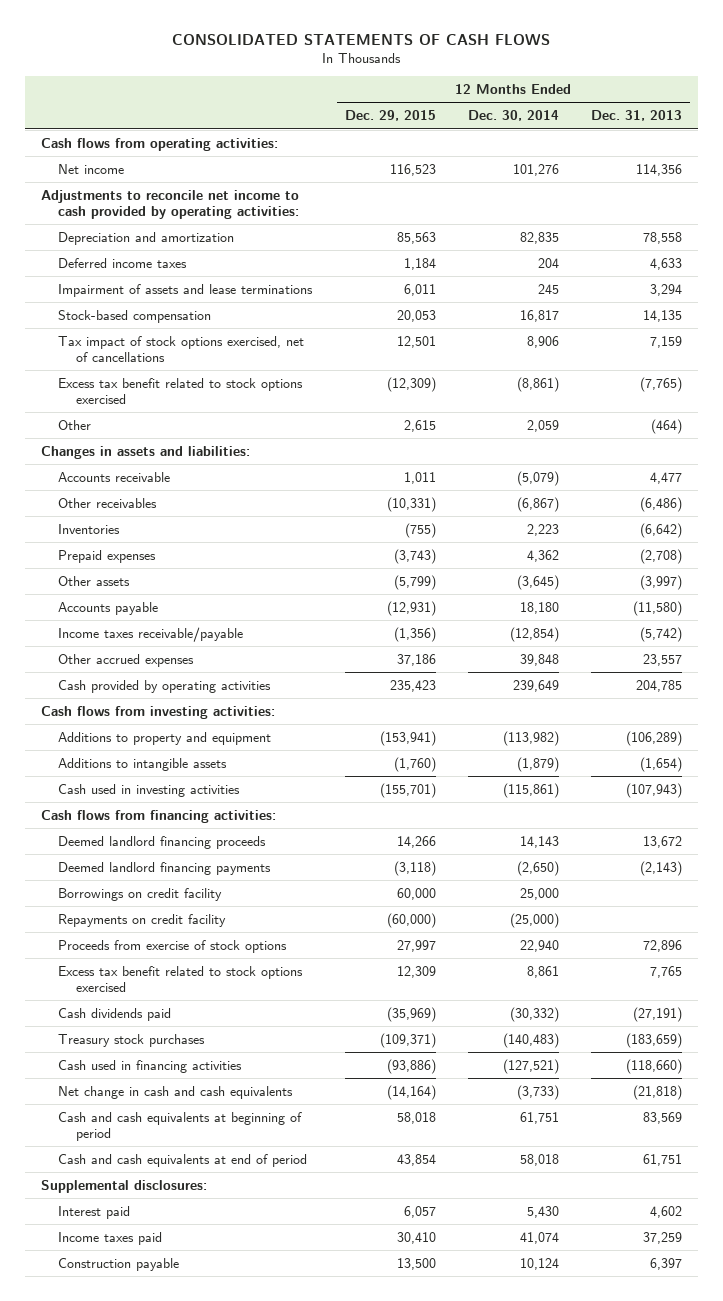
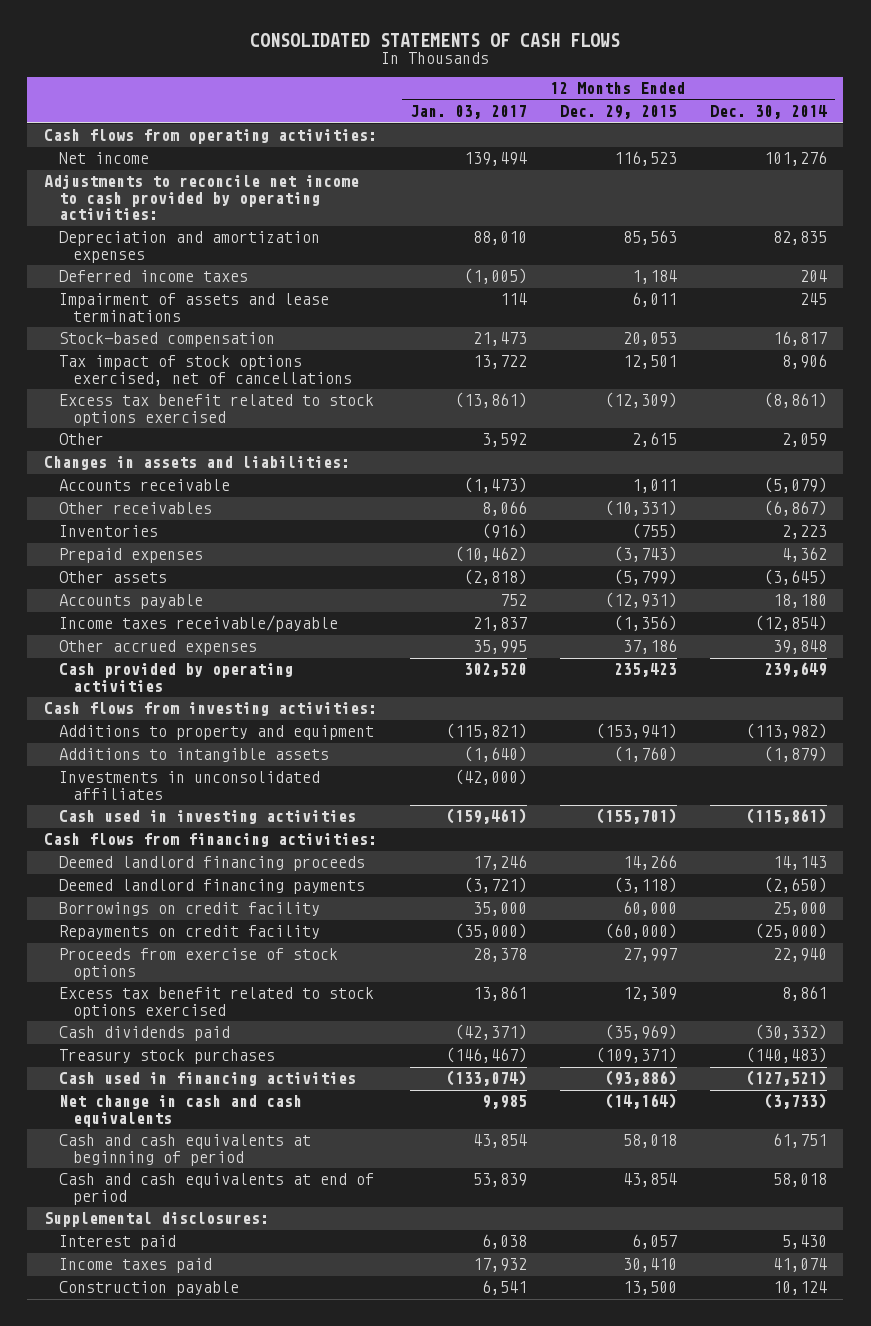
- | 12 Months Ended Dec. 29, 2015 | 12 Months Ended Dec. 30, 2014 | 12 Months Ended Dec. 31, 2013
+ | 12 Months Ended Jan. 03, 2017 | 12 Months Ended Dec. 29, 2015 | 12 Months Ended Dec. 30, 2014
- Depreciation and amortization | 85,563 | 82,835 | 78,558
+ Depreciation and amortization expenses | 88,010 | 85,563 | 82,835
+ Investments in unconsolidated affiliates | (42,000) | |

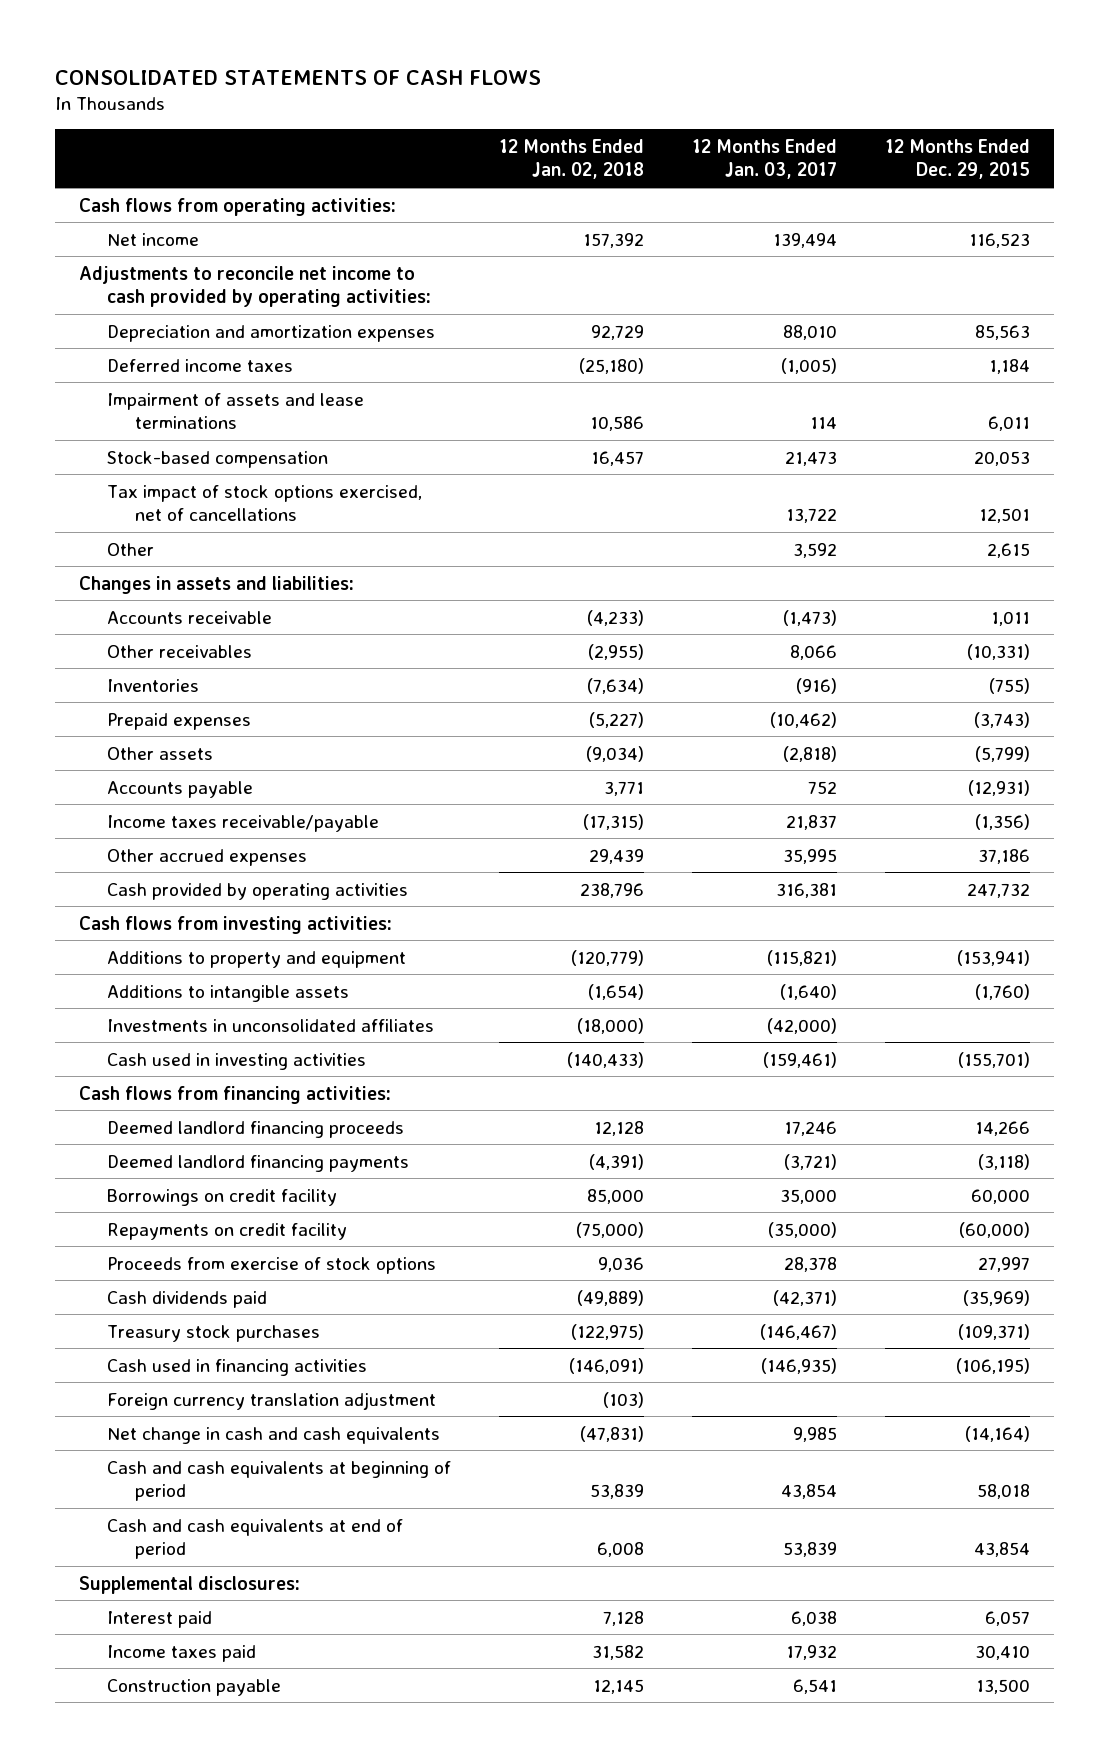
- | 12 Months Ended Jan. 03, 2017 | 12 Months Ended Dec. 29, 2015 | 12 Months Ended Dec. 30, 2014
+ | 12 Months Ended Jan. 02, 2018 | 12 Months Ended Jan. 03, 2017 | 12 Months Ended Dec. 29, 2015
- Excess tax benefit related to stock options exercised | (13,861) | (12,309) | (8,861)
- Cash provided by operating activities | 302,520 | 235,423 | 239,649
+ Cash provided by operating activities | 238,796 | 316,381 | 247,732
- Excess tax benefit related to stock options exercised | 13,861 | 12,309 | 8,861
- Cash used in financing activities | (133,074) | (93,886) | (127,521)
+ Cash used in financing activities | (146,091) | (146,935) | (106,195)
+ Foreign currency translation adjustment | (103) | |

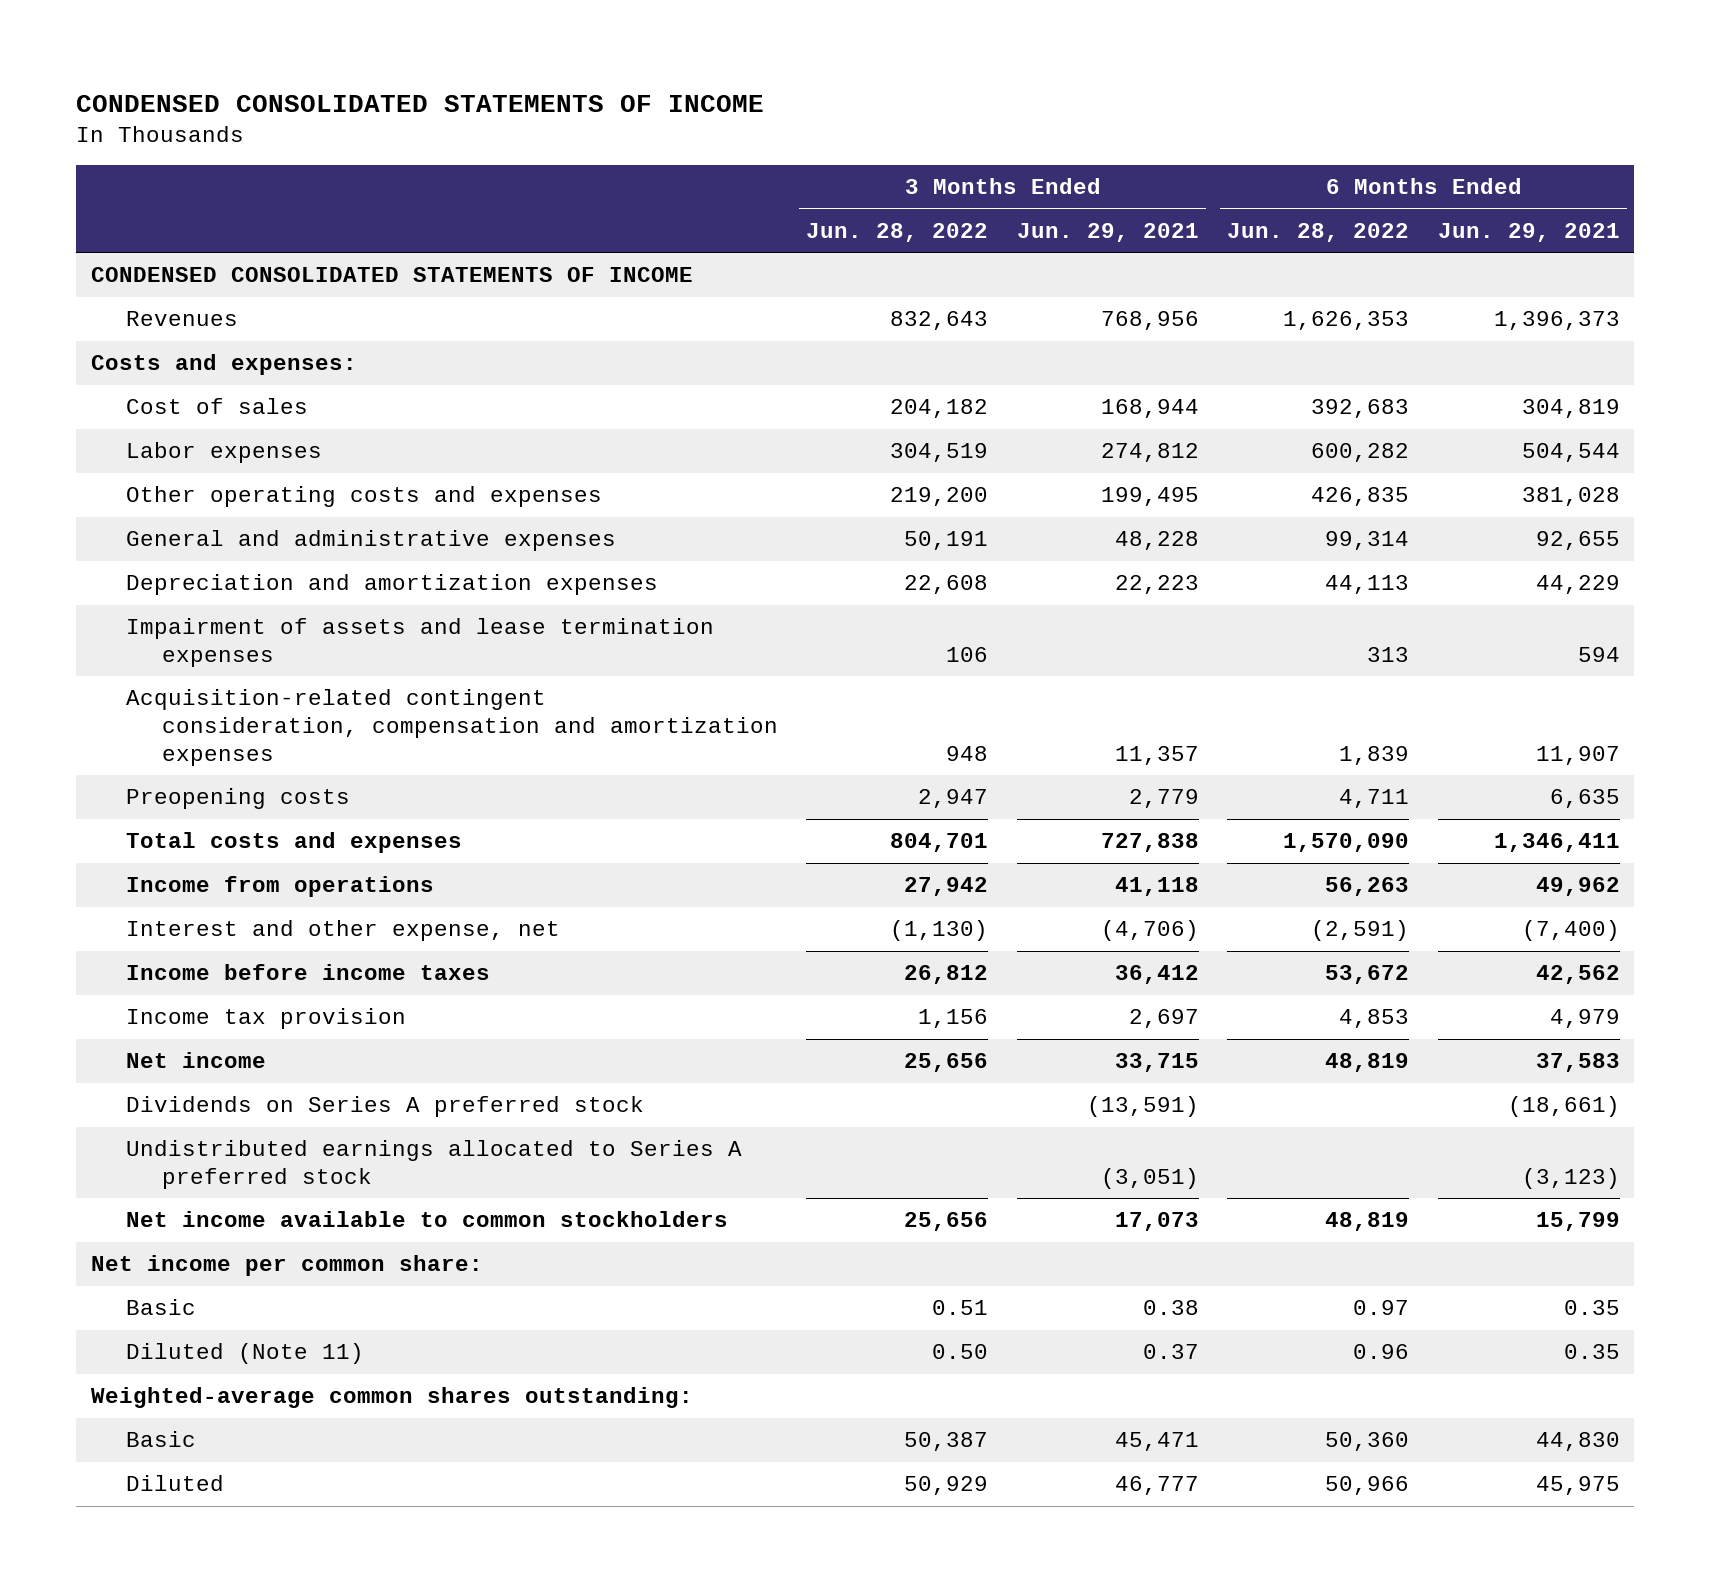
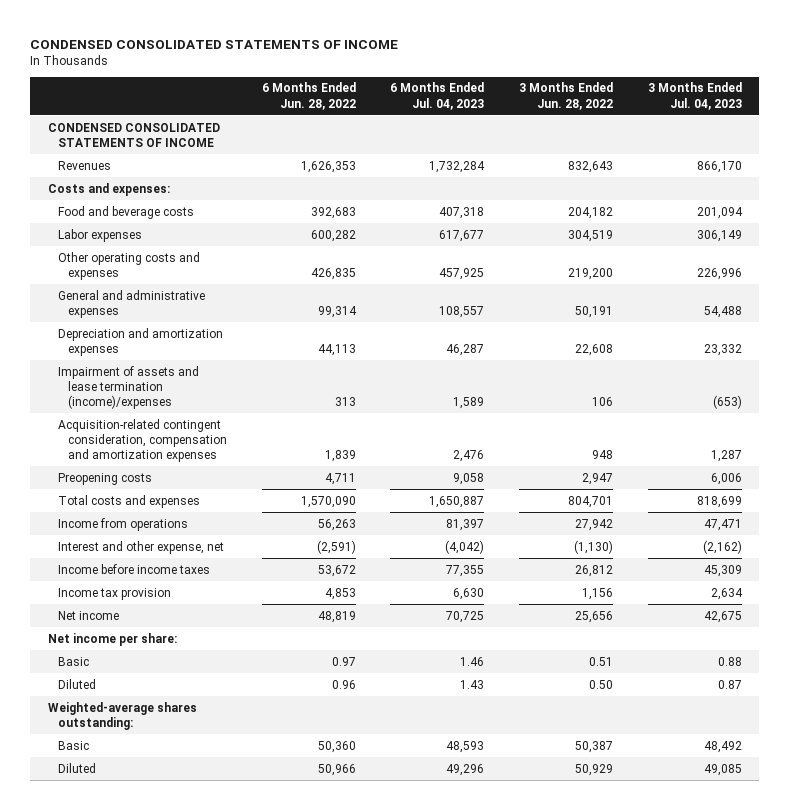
- | 3 Months Ended Jun. 28, 2022 | 3 Months Ended Jun. 29, 2021 | 6 Months Ended Jun. 28, 2022 | 6 Months Ended Jun. 29, 2021
+ | 6 Months Ended Jun. 28, 2022 | 6 Months Ended Jul. 04, 2023 | 3 Months Ended Jun. 28, 2022 | 3 Months Ended Jul. 04, 2023
- Cost of sales | 204,182 | 168,944 | 392,683 | 304,819
+ Food and beverage costs | 392,683 | 407,318 | 204,182 | 201,094
- Impairment of assets and lease termination expenses | 106 | | 313 | 594
+ Impairment of assets and lease termination (income)/expenses | 313 | 1,589 | 106 | (653)
- Dividends on Series A preferred stock | | (13,591) | | (18,661)
- Undistributed earnings allocated to Series A preferred stock | | (3,051) | | (3,123)
- Net income available to common stockholders | 25,656 | 17,073 | 48,819 | 15,799
- Net income per common share:
+ Net income per share:
- Diluted (Note 11) | 0.50 | 0.37 | 0.96 | 0.35
- Weighted-average common shares outstanding:
+ Diluted | 0.96 | 1.43 | 0.50 | 0.87
+ Weighted-average shares outstanding:

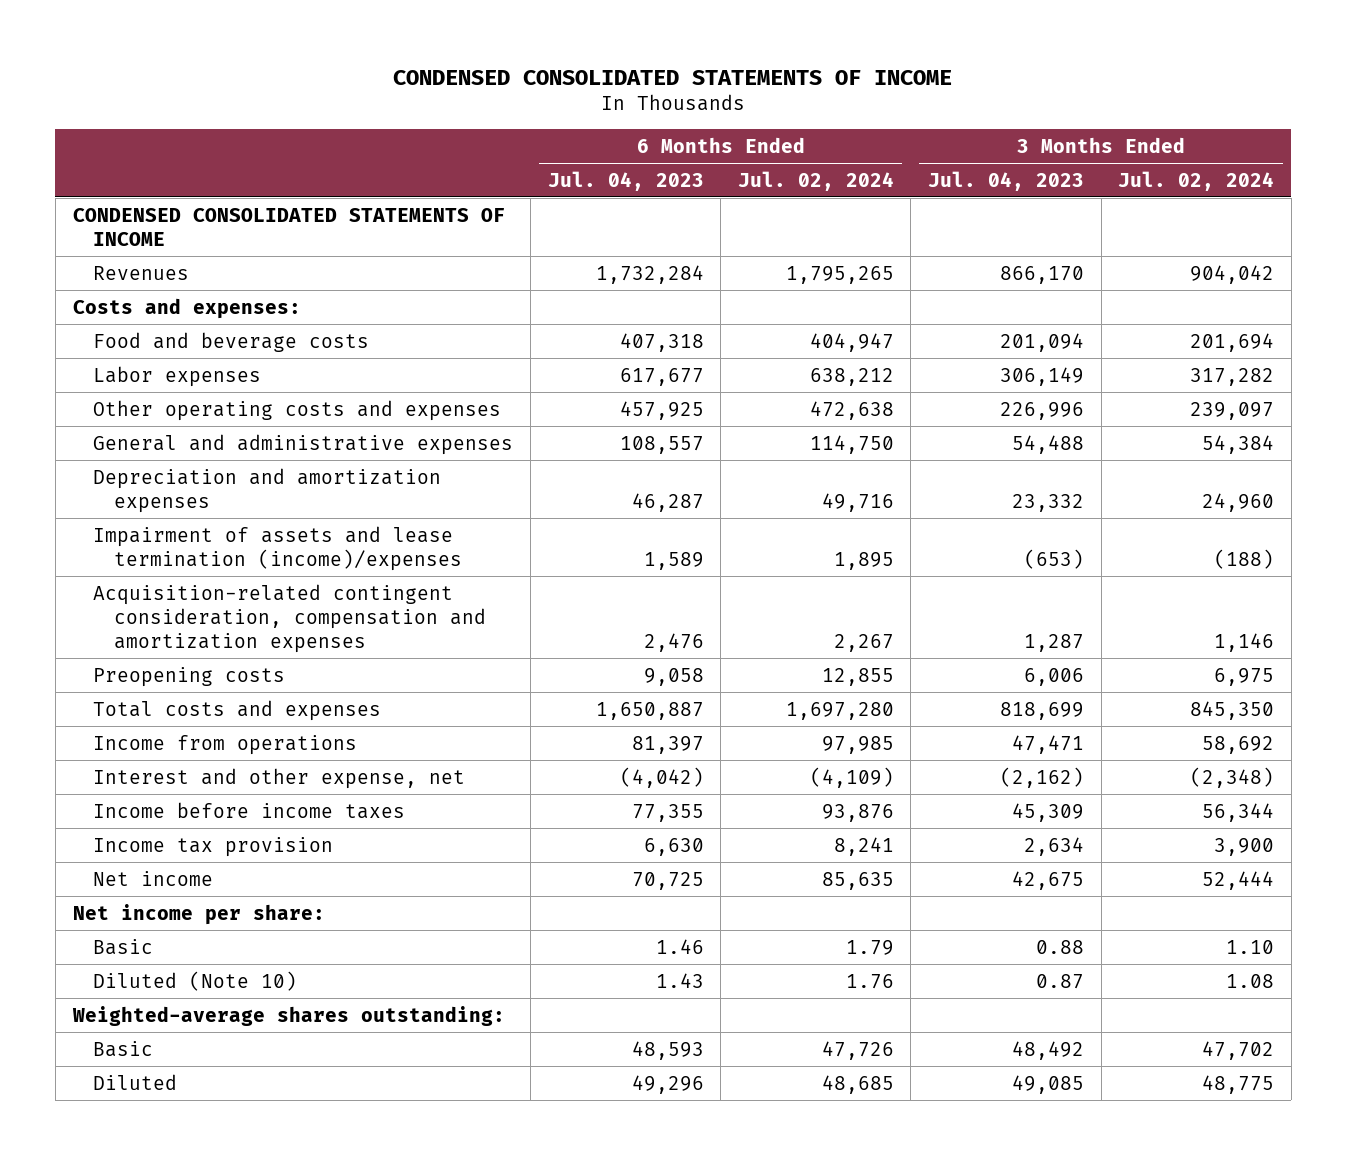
- | 6 Months Ended Jun. 28, 2022 | 6 Months Ended Jul. 04, 2023 | 3 Months Ended Jun. 28, 2022 | 3 Months Ended Jul. 04, 2023
+ | 6 Months Ended Jul. 04, 2023 | 6 Months Ended Jul. 02, 2024 | 3 Months Ended Jul. 04, 2023 | 3 Months Ended Jul. 02, 2024
- Diluted | 0.96 | 1.43 | 0.50 | 0.87
+ Diluted (Note 10) | 1.43 | 1.76 | 0.87 | 1.08

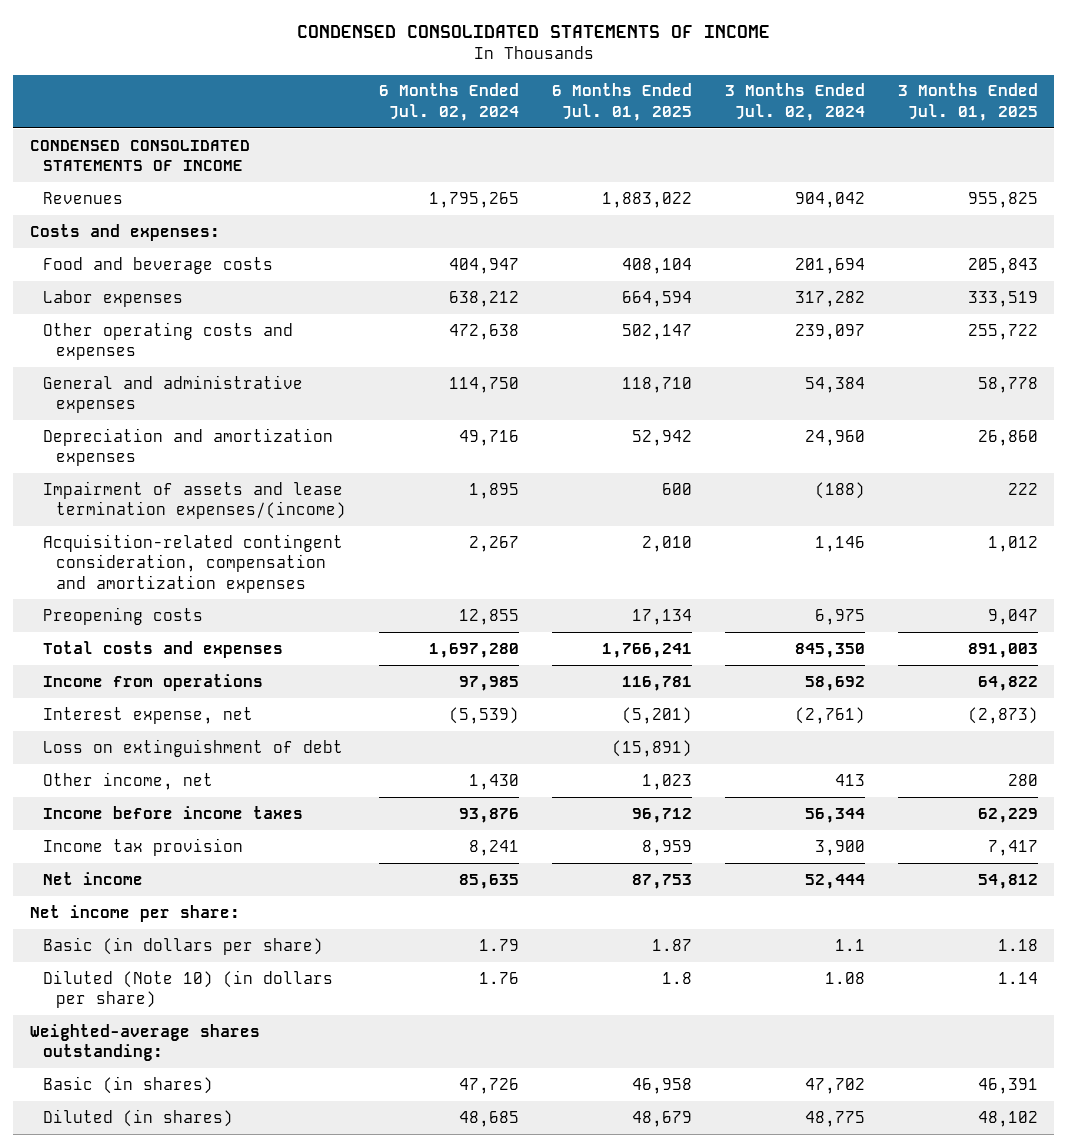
- | 6 Months Ended Jul. 04, 2023 | 6 Months Ended Jul. 02, 2024 | 3 Months Ended Jul. 04, 2023 | 3 Months Ended Jul. 02, 2024
+ | 6 Months Ended Jul. 02, 2024 | 6 Months Ended Jul. 01, 2025 | 3 Months Ended Jul. 02, 2024 | 3 Months Ended Jul. 01, 2025
- Impairment of assets and lease termination (income)/expenses | 1,589 | 1,895 | (653) | (188)
+ Impairment of assets and lease termination expenses/(income) | 1,895 | 600 | (188) | 222
- Interest and other expense, net | (4,042) | (4,109) | (2,162) | (2,348)
+ Interest expense, net | (5,539) | (5,201) | (2,761) | (2,873)
+ Loss on extinguishment of debt | | (15,891) | |
+ Other income, net | 1,430 | 1,023 | 413 | 280
- Basic | 1.46 | 1.79 | 0.88 | 1.10
- Diluted (Note 10) | 1.43 | 1.76 | 0.87 | 1.08
+ Basic (in dollars per share) | 1.79 | 1.87 | 1.1 | 1.18
+ Diluted (Note 10) (in dollars per share) | 1.76 | 1.8 | 1.08 | 1.14
- Basic | 48,593 | 47,726 | 48,492 | 47,702
- Diluted | 49,296 | 48,685 | 49,085 | 48,775
+ Basic (in shares) | 47,726 | 46,958 | 47,702 | 46,391
+ Diluted (in shares) | 48,685 | 48,679 | 48,775 | 48,102

